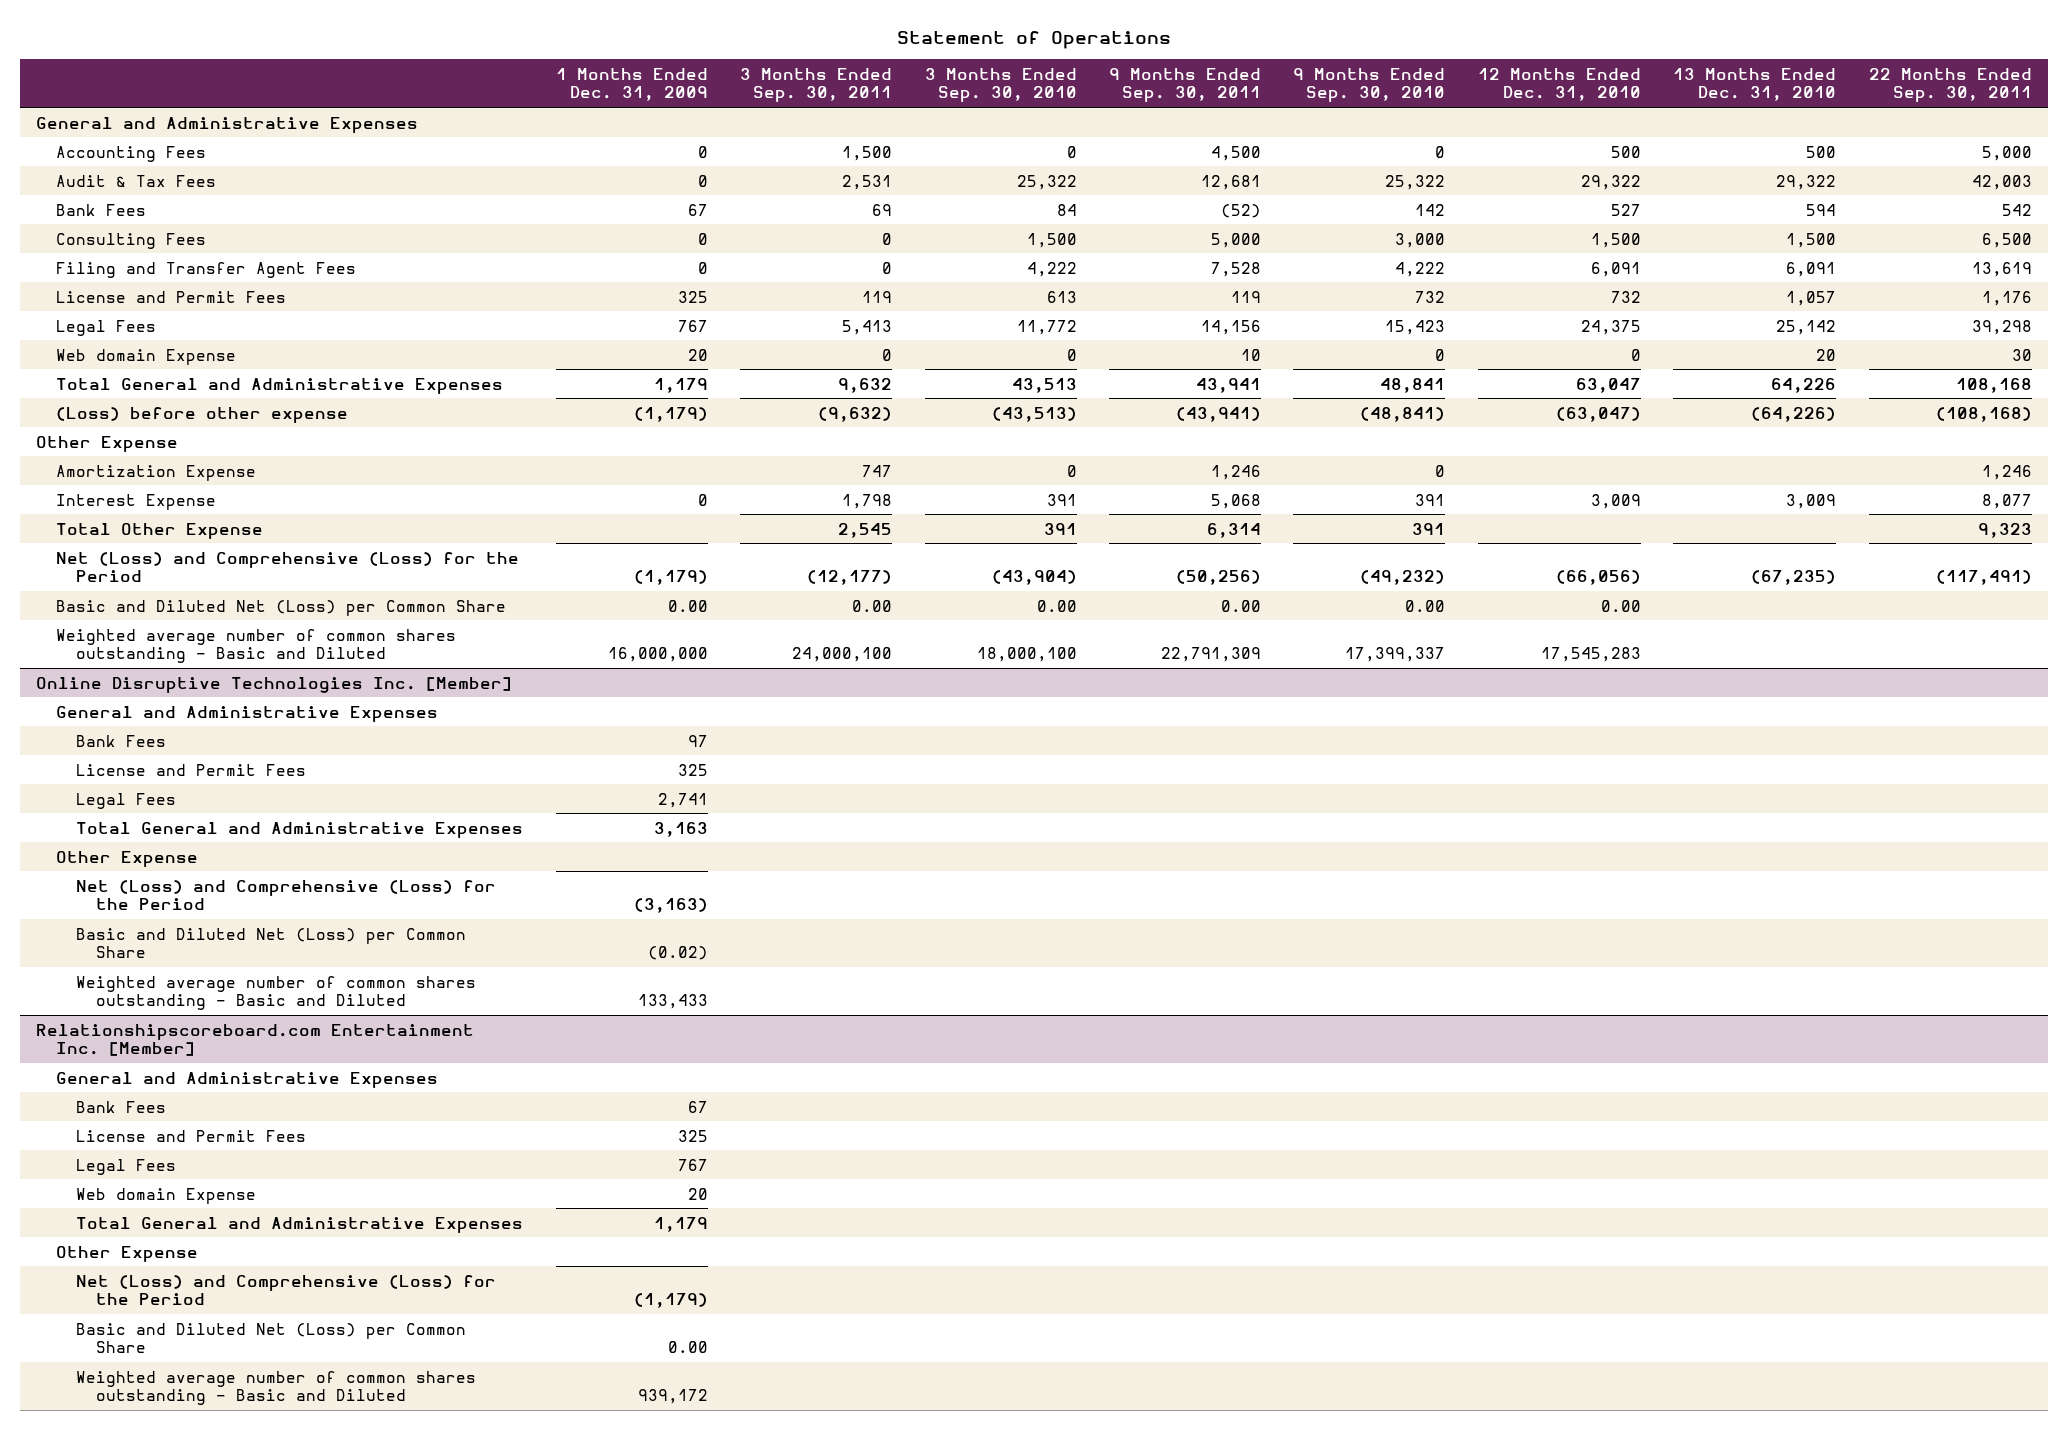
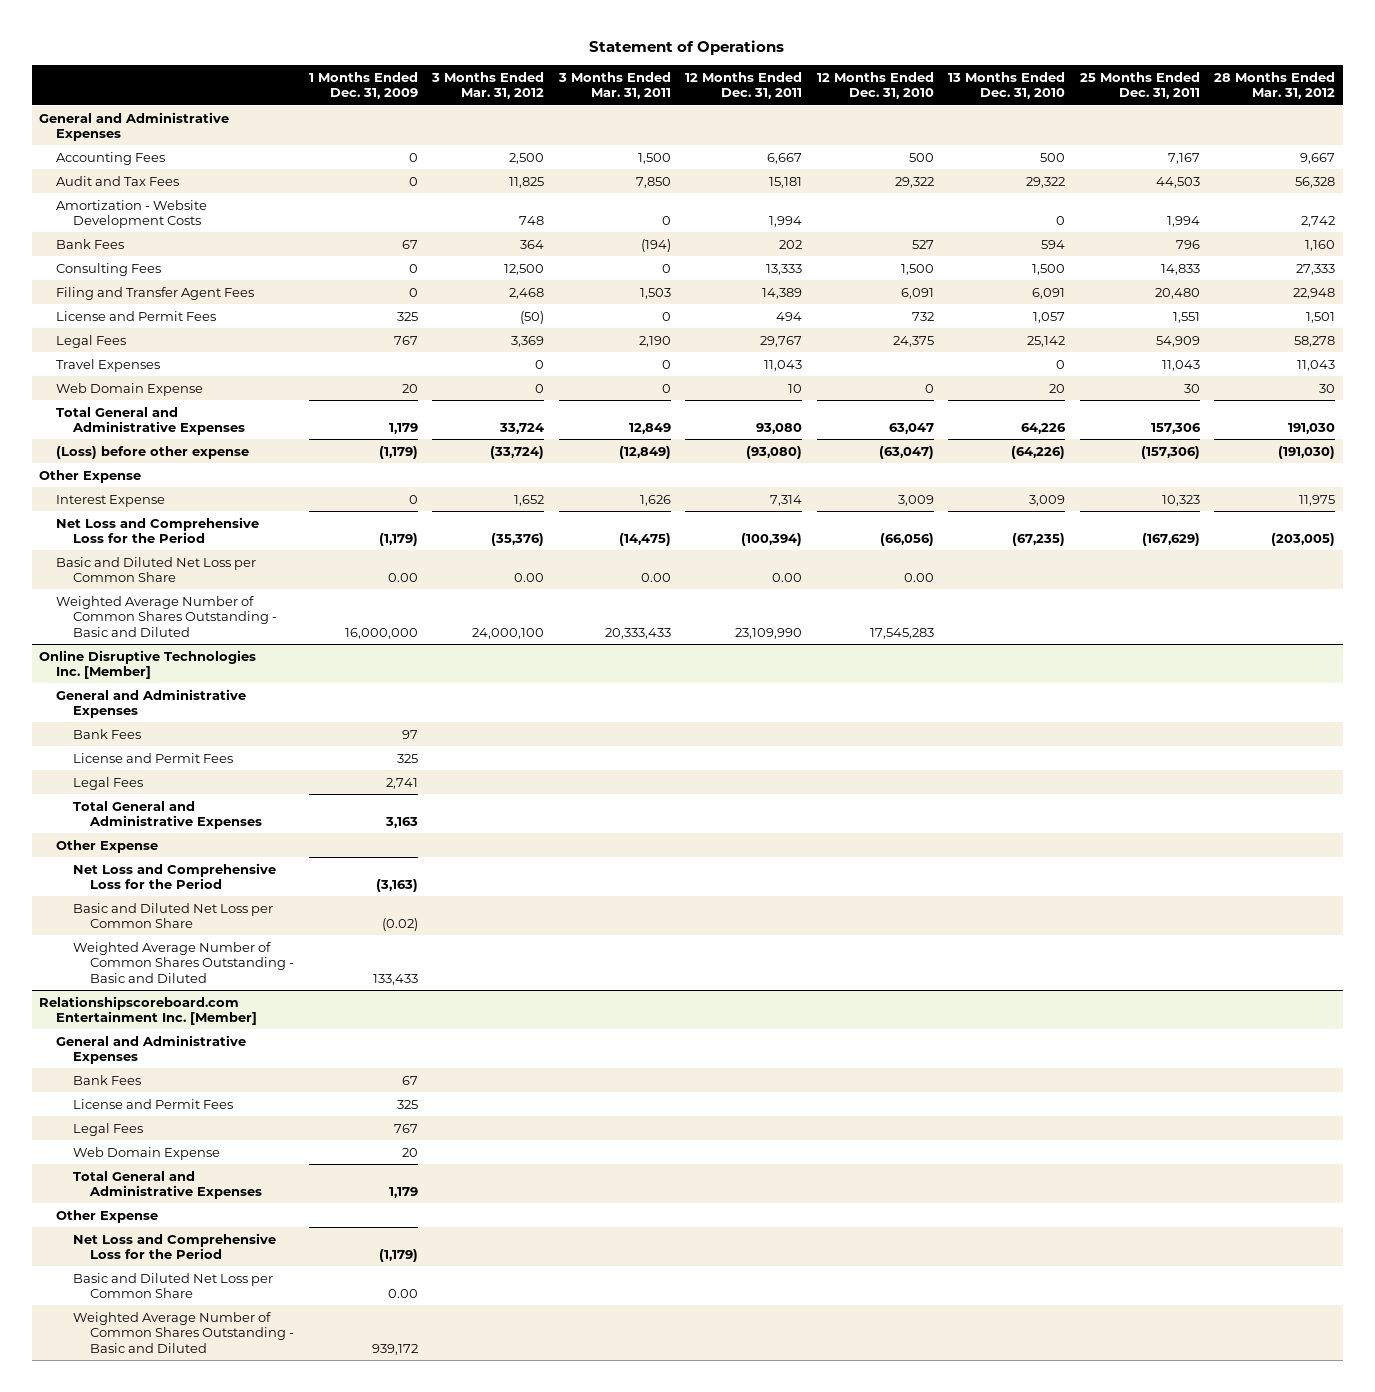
- | 1 Months Ended Dec. 31, 2009 | 3 Months Ended Sep. 30, 2011 | 3 Months Ended Sep. 30, 2010 | 9 Months Ended Sep. 30, 2011 | 9 Months Ended Sep. 30, 2010 | 12 Months Ended Dec. 31, 2010 | 13 Months Ended Dec. 31, 2010 | 22 Months Ended Sep. 30, 2011
+ | 1 Months Ended Dec. 31, 2009 | 3 Months Ended Mar. 31, 2012 | 3 Months Ended Mar. 31, 2011 | 12 Months Ended Dec. 31, 2011 | 12 Months Ended Dec. 31, 2010 | 13 Months Ended Dec. 31, 2010 | 25 Months Ended Dec. 31, 2011 | 28 Months Ended Mar. 31, 2012
- Audit & Tax Fees | 0 | 2,531 | 25,322 | 12,681 | 25,322 | 29,322 | 29,322 | 42,003
+ Audit and Tax Fees | 0 | 11,825 | 7,850 | 15,181 | 29,322 | 29,322 | 44,503 | 56,328
+ Amortization - Website Development Costs | | 748 | 0 | 1,994 | | 0 | 1,994 | 2,742
- Web domain Expense | 20 | 0 | 0 | 10 | 0 | 0 | 20 | 30
+ Travel Expenses | | 0 | 0 | 11,043 | | 0 | 11,043 | 11,043
+ Web Domain Expense | 20 | 0 | 0 | 10 | 0 | 20 | 30 | 30
- Amortization Expense | | 747 | 0 | 1,246 | 0 | | | 1,246
- Total Other Expense | | 2,545 | 391 | 6,314 | 391 | | | 9,323
- Net (Loss) and Comprehensive (Loss) for the Period | (1,179) | (12,177) | (43,904) | (50,256) | (49,232) | (66,056) | (67,235) | (117,491)
- Basic and Diluted Net (Loss) per Common Share | 0.00 | 0.00 | 0.00 | 0.00 | 0.00 | 0.00 | |
- Weighted average number of common shares outstanding - Basic and Diluted | 16,000,000 | 24,000,100 | 18,000,100 | 22,791,309 | 17,399,337 | 17,545,283 | |
+ Net Loss and Comprehensive Loss for the Period | (1,179) | (35,376) | (14,475) | (100,394) | (66,056) | (67,235) | (167,629) | (203,005)
+ Basic and Diluted Net Loss per Common Share | 0.00 | 0.00 | 0.00 | 0.00 | 0.00 | | |
+ Weighted Average Number of Common Shares Outstanding - Basic and Diluted | 16,000,000 | 24,000,100 | 20,333,433 | 23,109,990 | 17,545,283 | | |
@ Online Disruptive Technologies Inc. [Member]
- Net (Loss) and Comprehensive (Loss) for the Period | (3,163) | | | | | | |
- Basic and Diluted Net (Loss) per Common Share | (0.02) | | | | | | |
- Weighted average number of common shares outstanding - Basic and Diluted | 133,433 | | | | | | |
+ Net Loss and Comprehensive Loss for the Period | (3,163) | | | | | | |
+ Basic and Diluted Net Loss per Common Share | (0.02) | | | | | | |
+ Weighted Average Number of Common Shares Outstanding - Basic and Diluted | 133,433 | | | | | | |
@ Relationshipscoreboard.com Entertainment Inc. [Member]
- Web domain Expense | 20 | | | | | | |
+ Web Domain Expense | 20 | | | | | | |
- Net (Loss) and Comprehensive (Loss) for the Period | (1,179) | | | | | | |
- Basic and Diluted Net (Loss) per Common Share | 0.00 | | | | | | |
- Weighted average number of common shares outstanding - Basic and Diluted | 939,172 | | | | | | |
+ Net Loss and Comprehensive Loss for the Period | (1,179) | | | | | | |
+ Basic and Diluted Net Loss per Common Share | 0.00 | | | | | | |
+ Weighted Average Number of Common Shares Outstanding - Basic and Diluted | 939,172 | | | | | | |

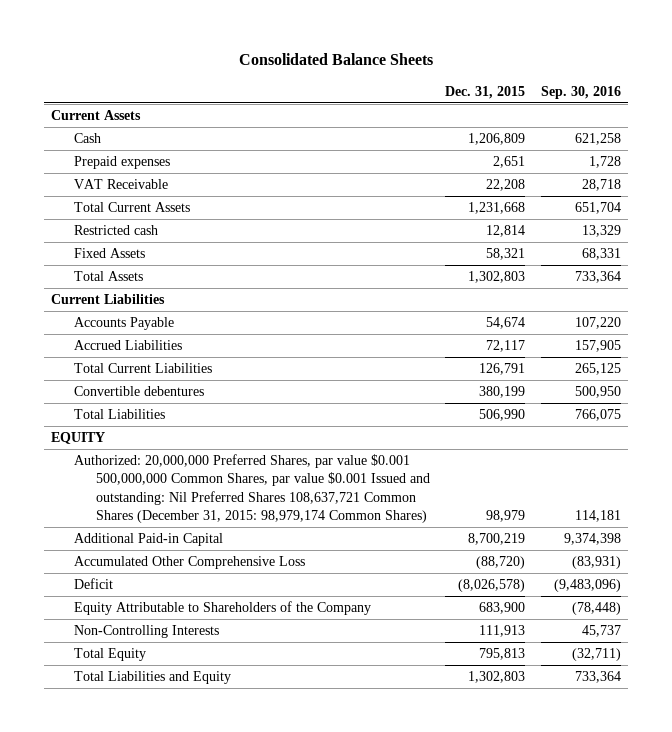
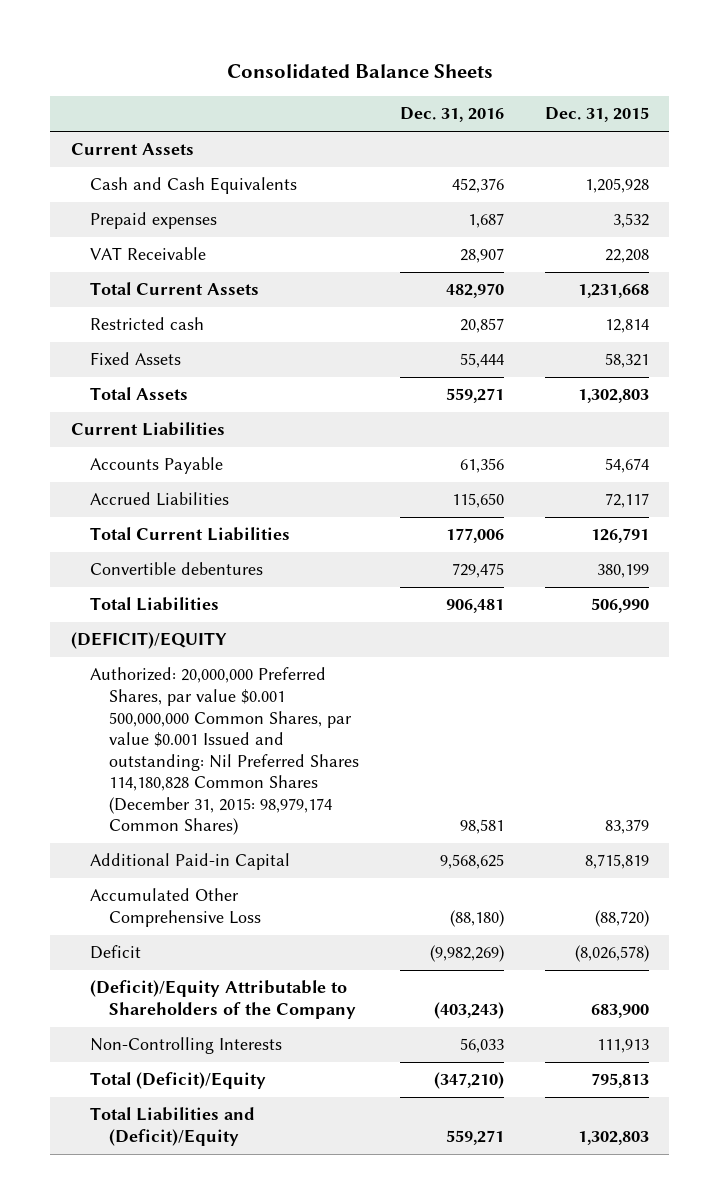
- | Dec. 31, 2015 | Sep. 30, 2016
+ | Dec. 31, 2016 | Dec. 31, 2015
- Cash | 1,206,809 | 621,258
- Prepaid expenses | 2,651 | 1,728
+ Cash and Cash Equivalents | 452,376 | 1,205,928
+ Prepaid expenses | 1,687 | 3,532
- EQUITY
- Authorized: 20,000,000 Preferred Shares, par value $0.001 500,000,000 Common Shares, par value $0.001 Issued and outstanding: Nil Preferred Shares 108,637,721 Common Shares (December 31, 2015: 98,979,174 Common Shares) | 98,979 | 114,181
- Additional Paid-in Capital | 8,700,219 | 9,374,398
+ (DEFICIT)/EQUITY
+ Authorized: 20,000,000 Preferred Shares, par value $0.001 500,000,000 Common Shares, par value $0.001 Issued and outstanding: Nil Preferred Shares 114,180,828 Common Shares (December 31, 2015: 98,979,174 Common Shares) | 98,581 | 83,379
+ Additional Paid-in Capital | 9,568,625 | 8,715,819
- Equity Attributable to Shareholders of the Company | 683,900 | (78,448)
+ (Deficit)/Equity Attributable to Shareholders of the Company | (403,243) | 683,900
- Total Equity | 795,813 | (32,711)
- Total Liabilities and Equity | 1,302,803 | 733,364
+ Total (Deficit)/Equity | (347,210) | 795,813
+ Total Liabilities and (Deficit)/Equity | 559,271 | 1,302,803

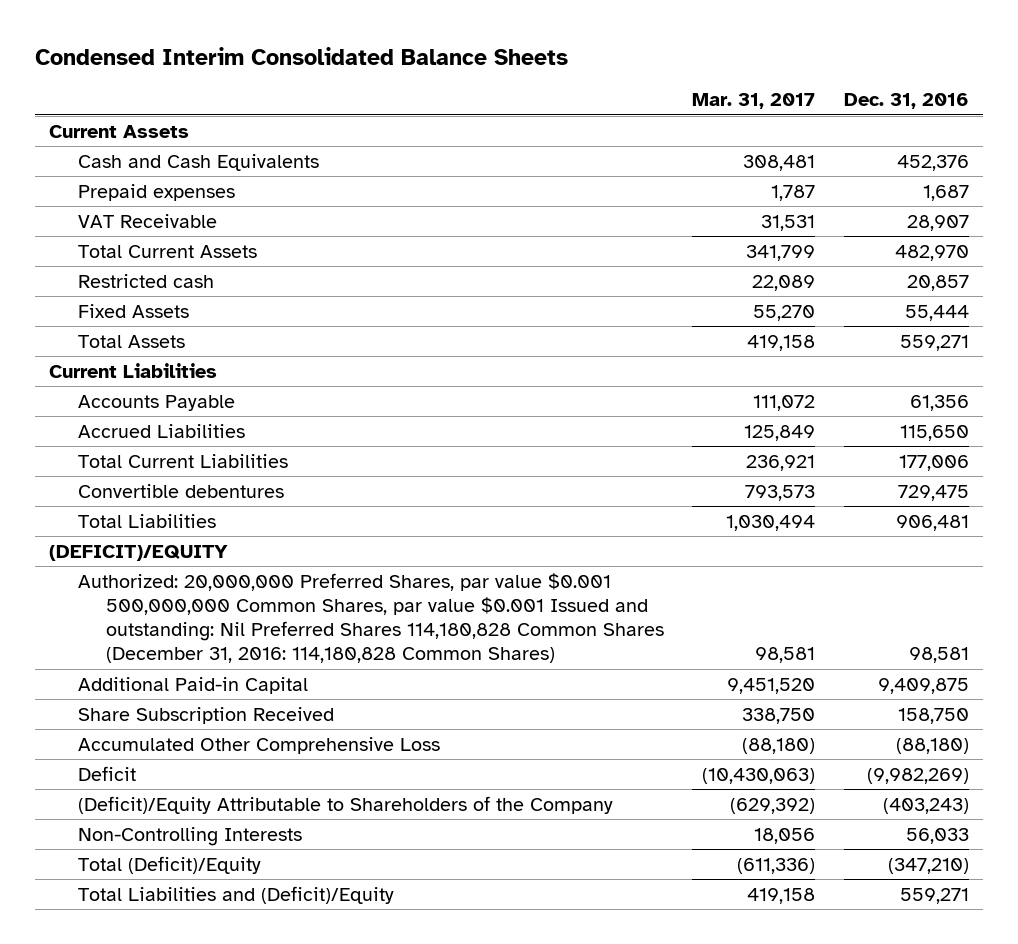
- Consolidated Balance Sheets
+ Condensed Interim Consolidated Balance Sheets
- | Dec. 31, 2016 | Dec. 31, 2015
+ | Mar. 31, 2017 | Dec. 31, 2016
- Authorized: 20,000,000 Preferred Shares, par value $0.001 500,000,000 Common Shares, par value $0.001 Issued and outstanding: Nil Preferred Shares 114,180,828 Common Shares (December 31, 2015: 98,979,174 Common Shares) | 98,581 | 83,379
- Additional Paid-in Capital | 9,568,625 | 8,715,819
+ Authorized: 20,000,000 Preferred Shares, par value $0.001 500,000,000 Common Shares, par value $0.001 Issued and outstanding: Nil Preferred Shares 114,180,828 Common Shares (December 31, 2016: 114,180,828 Common Shares) | 98,581 | 98,581
+ Additional Paid-in Capital | 9,451,520 | 9,409,875
+ Share Subscription Received | 338,750 | 158,750

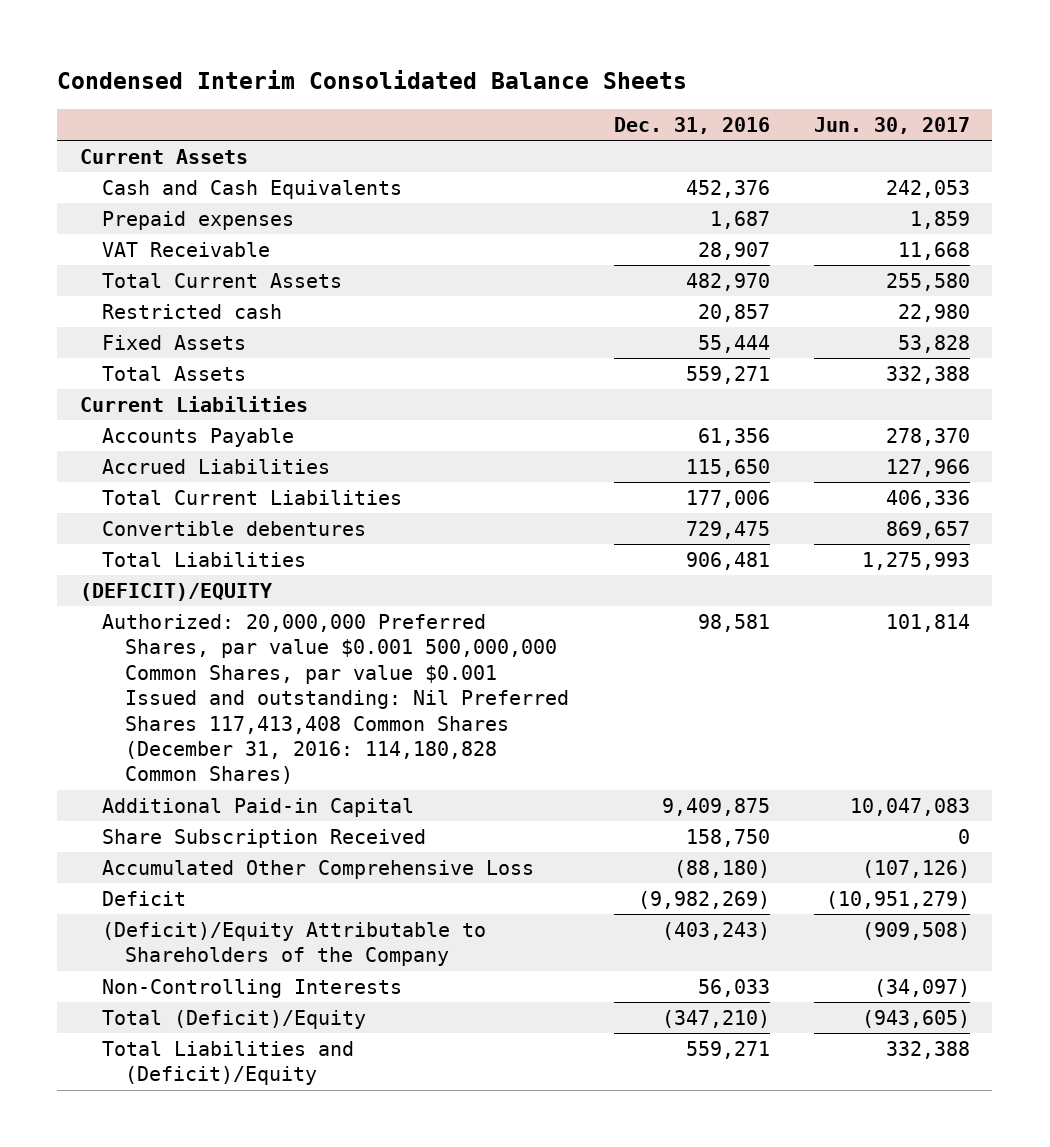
- | Mar. 31, 2017 | Dec. 31, 2016
+ | Dec. 31, 2016 | Jun. 30, 2017
- Authorized: 20,000,000 Preferred Shares, par value $0.001 500,000,000 Common Shares, par value $0.001 Issued and outstanding: Nil Preferred Shares 114,180,828 Common Shares (December 31, 2016: 114,180,828 Common Shares) | 98,581 | 98,581
+ Authorized: 20,000,000 Preferred Shares, par value $0.001 500,000,000 Common Shares, par value $0.001 Issued and outstanding: Nil Preferred Shares 117,413,408 Common Shares (December 31, 2016: 114,180,828 Common Shares) | 98,581 | 101,814

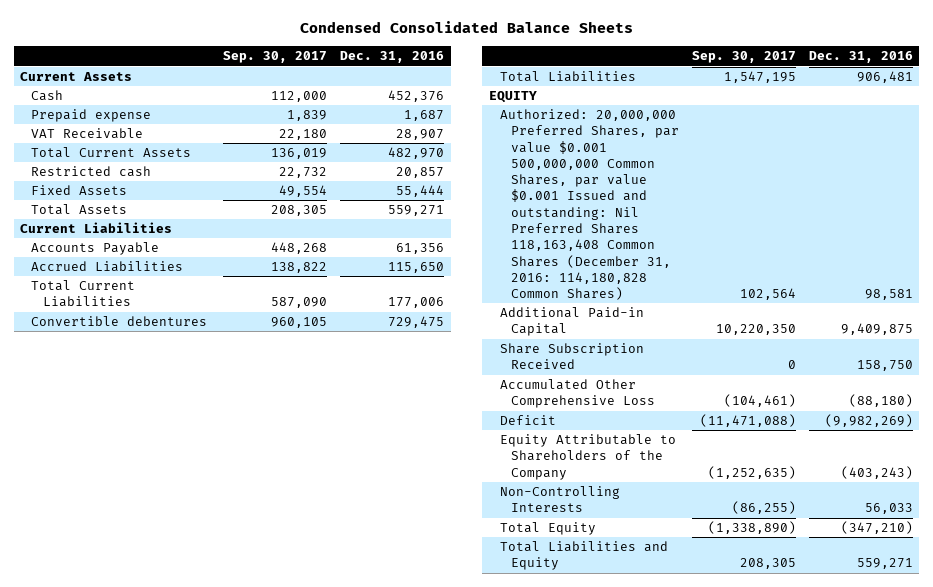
- Condensed Interim Consolidated Balance Sheets
+ Condensed Consolidated Balance Sheets
- | Dec. 31, 2016 | Jun. 30, 2017
+ | Sep. 30, 2017 | Dec. 31, 2016
- Cash and Cash Equivalents | 452,376 | 242,053
- Prepaid expenses | 1,687 | 1,859
+ Cash | 112,000 | 452,376
+ Prepaid expense | 1,839 | 1,687
- (DEFICIT)/EQUITY
- Authorized: 20,000,000 Preferred Shares, par value $0.001 500,000,000 Common Shares, par value $0.001 Issued and outstanding: Nil Preferred Shares 117,413,408 Common Shares (December 31, 2016: 114,180,828 Common Shares) | 98,581 | 101,814
+ EQUITY
+ Authorized: 20,000,000 Preferred Shares, par value $0.001 500,000,000 Common Shares, par value $0.001 Issued and outstanding: Nil Preferred Shares 118,163,408 Common Shares (December 31, 2016: 114,180,828 Common Shares) | 102,564 | 98,581
- (Deficit)/Equity Attributable to Shareholders of the Company | (403,243) | (909,508)
+ Equity Attributable to Shareholders of the Company | (1,252,635) | (403,243)
- Total (Deficit)/Equity | (347,210) | (943,605)
- Total Liabilities and (Deficit)/Equity | 559,271 | 332,388
+ Total Equity | (1,338,890) | (347,210)
+ Total Liabilities and Equity | 208,305 | 559,271

